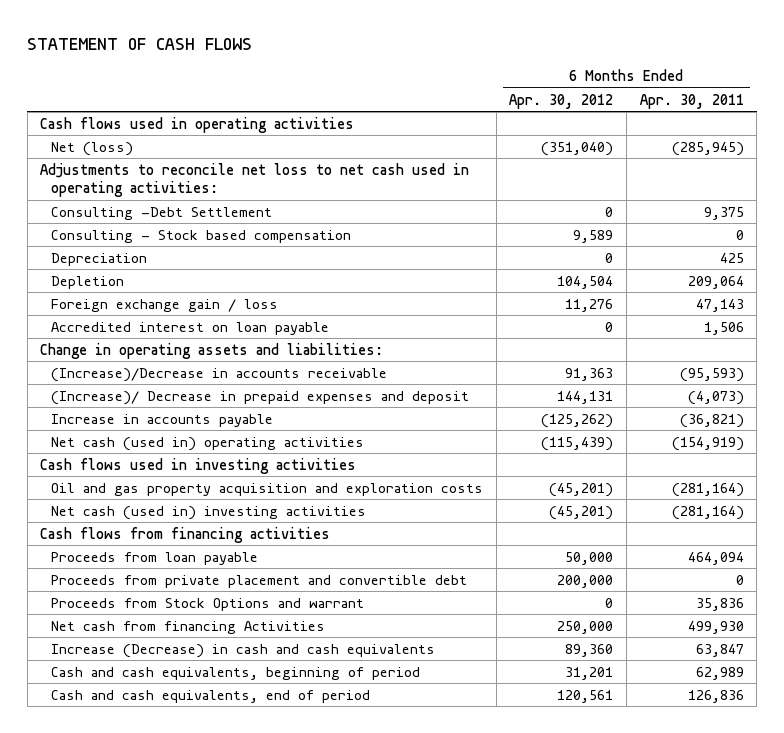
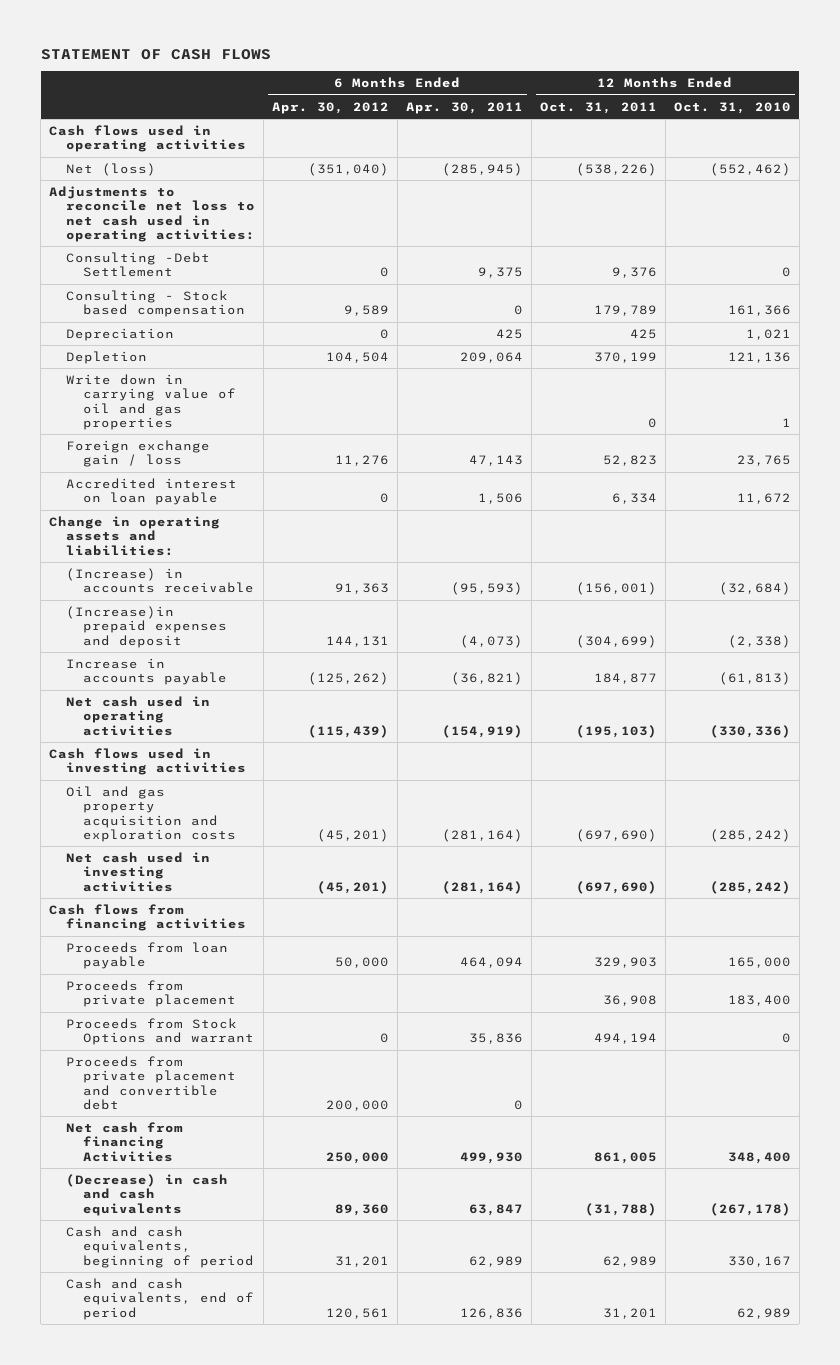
- | 6 Months Ended Apr. 30, 2012 | 6 Months Ended Apr. 30, 2011
+ | 6 Months Ended Apr. 30, 2012 | 6 Months Ended Apr. 30, 2011 | 12 Months Ended Oct. 31, 2011 | 12 Months Ended Oct. 31, 2010
+ Write down in carrying value of oil and gas properties | | | 0 | 1
- (Increase)/Decrease in accounts receivable | 91,363 | (95,593)
- (Increase)/ Decrease in prepaid expenses and deposit | 144,131 | (4,073)
+ (Increase) in accounts receivable | 91,363 | (95,593) | (156,001) | (32,684)
+ (Increase)in prepaid expenses and deposit | 144,131 | (4,073) | (304,699) | (2,338)
- Net cash (used in) operating activities | (115,439) | (154,919)
+ Net cash used in operating activities | (115,439) | (154,919) | (195,103) | (330,336)
- Net cash (used in) investing activities | (45,201) | (281,164)
+ Net cash used in investing activities | (45,201) | (281,164) | (697,690) | (285,242)
+ Proceeds from private placement | | | 36,908 | 183,400
moved down: Proceeds from private placement and convertible debt | 200,000 | 0 | |
- Increase (Decrease) in cash and cash equivalents | 89,360 | 63,847
+ (Decrease) in cash and cash equivalents | 89,360 | 63,847 | (31,788) | (267,178)

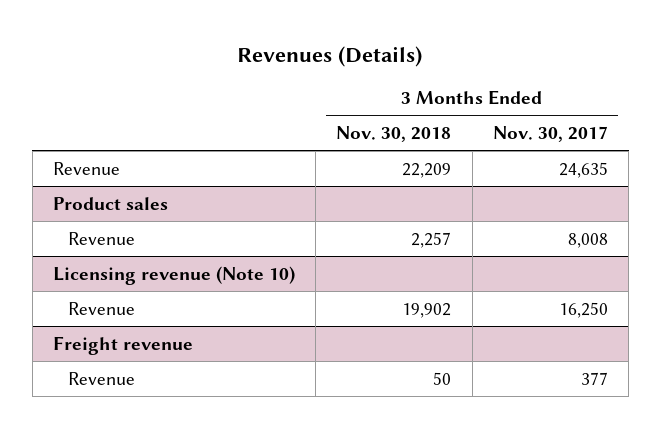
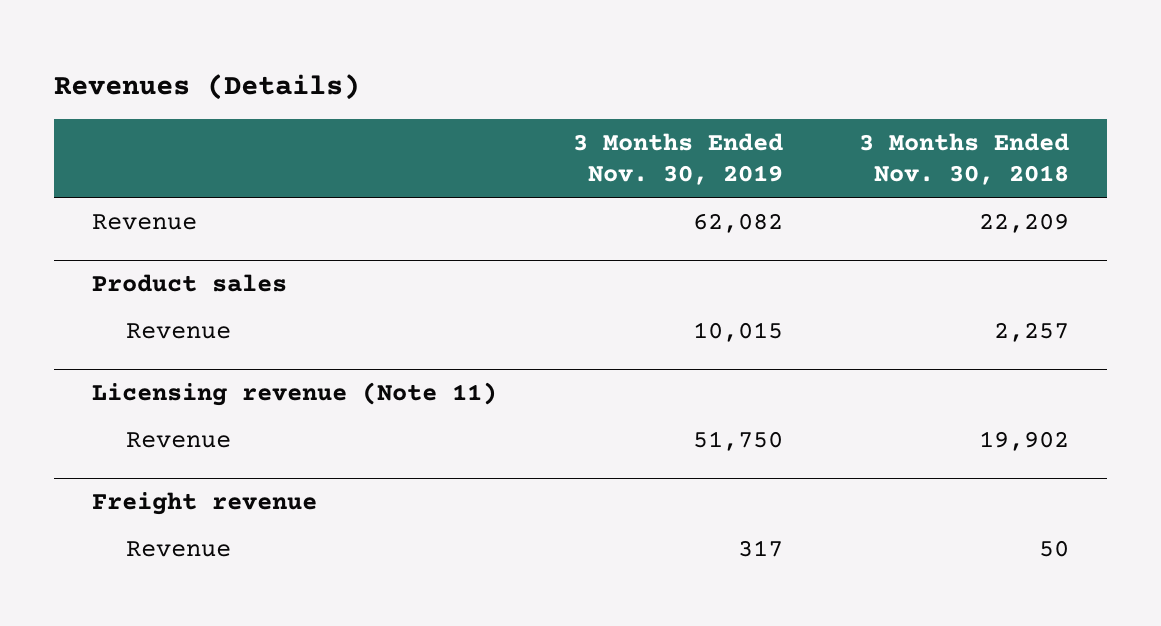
- | 3 Months Ended Nov. 30, 2018 | 3 Months Ended Nov. 30, 2017
+ | 3 Months Ended Nov. 30, 2019 | 3 Months Ended Nov. 30, 2018
- Licensing revenue (Note 10)
+ Licensing revenue (Note 11)

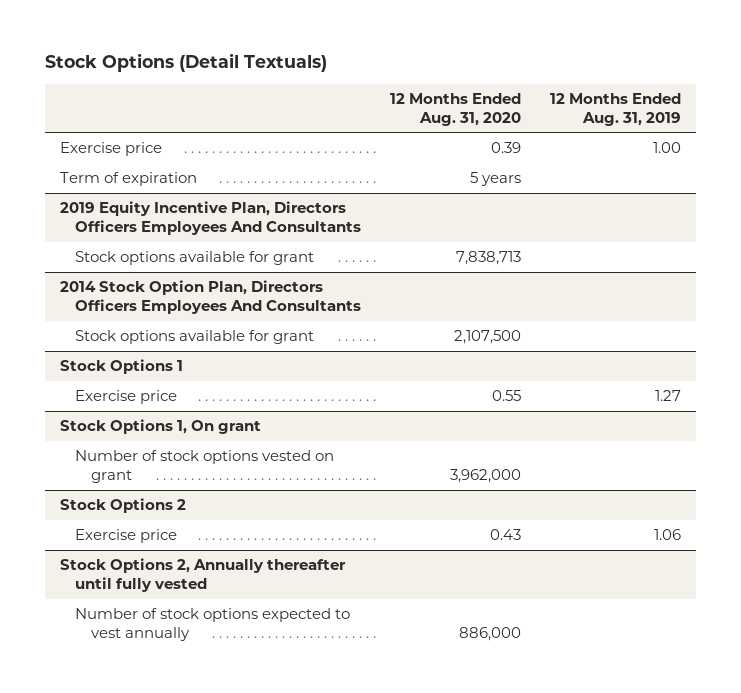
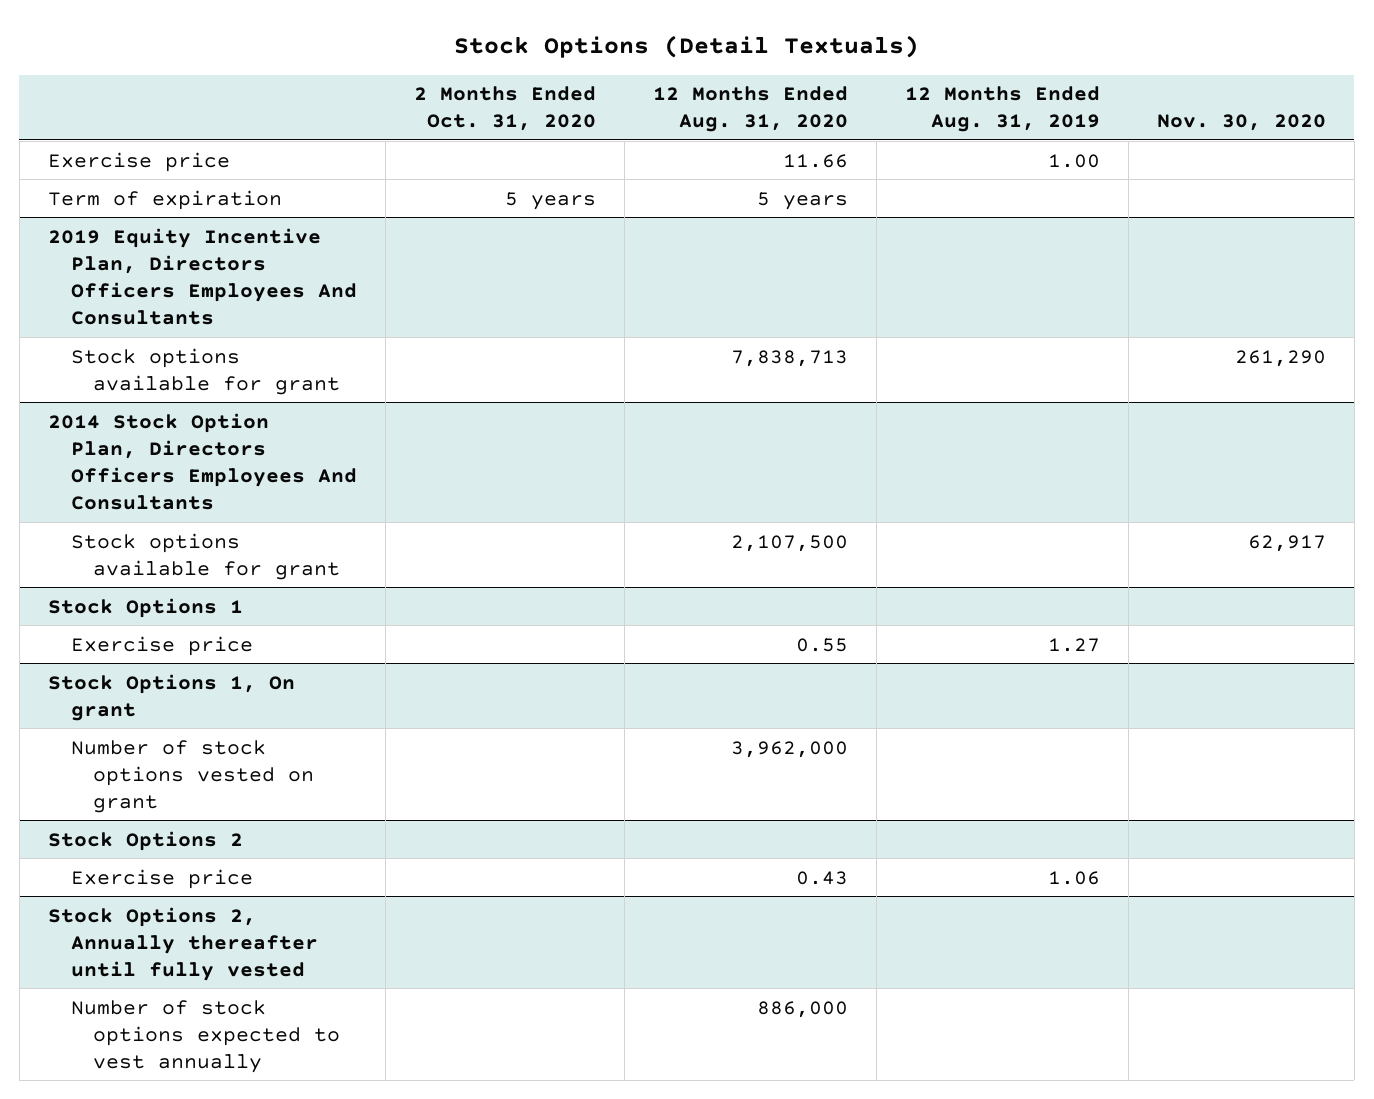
- | 12 Months Ended Aug. 31, 2020 | 12 Months Ended Aug. 31, 2019
+ | 2 Months Ended Oct. 31, 2020 | 12 Months Ended Aug. 31, 2020 | 12 Months Ended Aug. 31, 2019 | Nov. 30, 2020
- Exercise price | 0.39 | 1.00
+ Exercise price | | 11.66 | 1.00 |

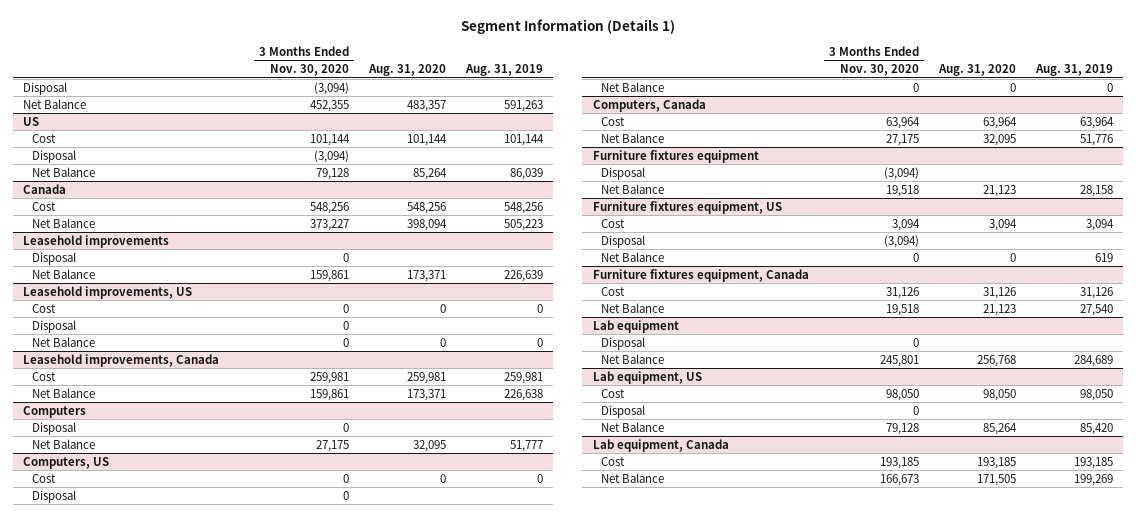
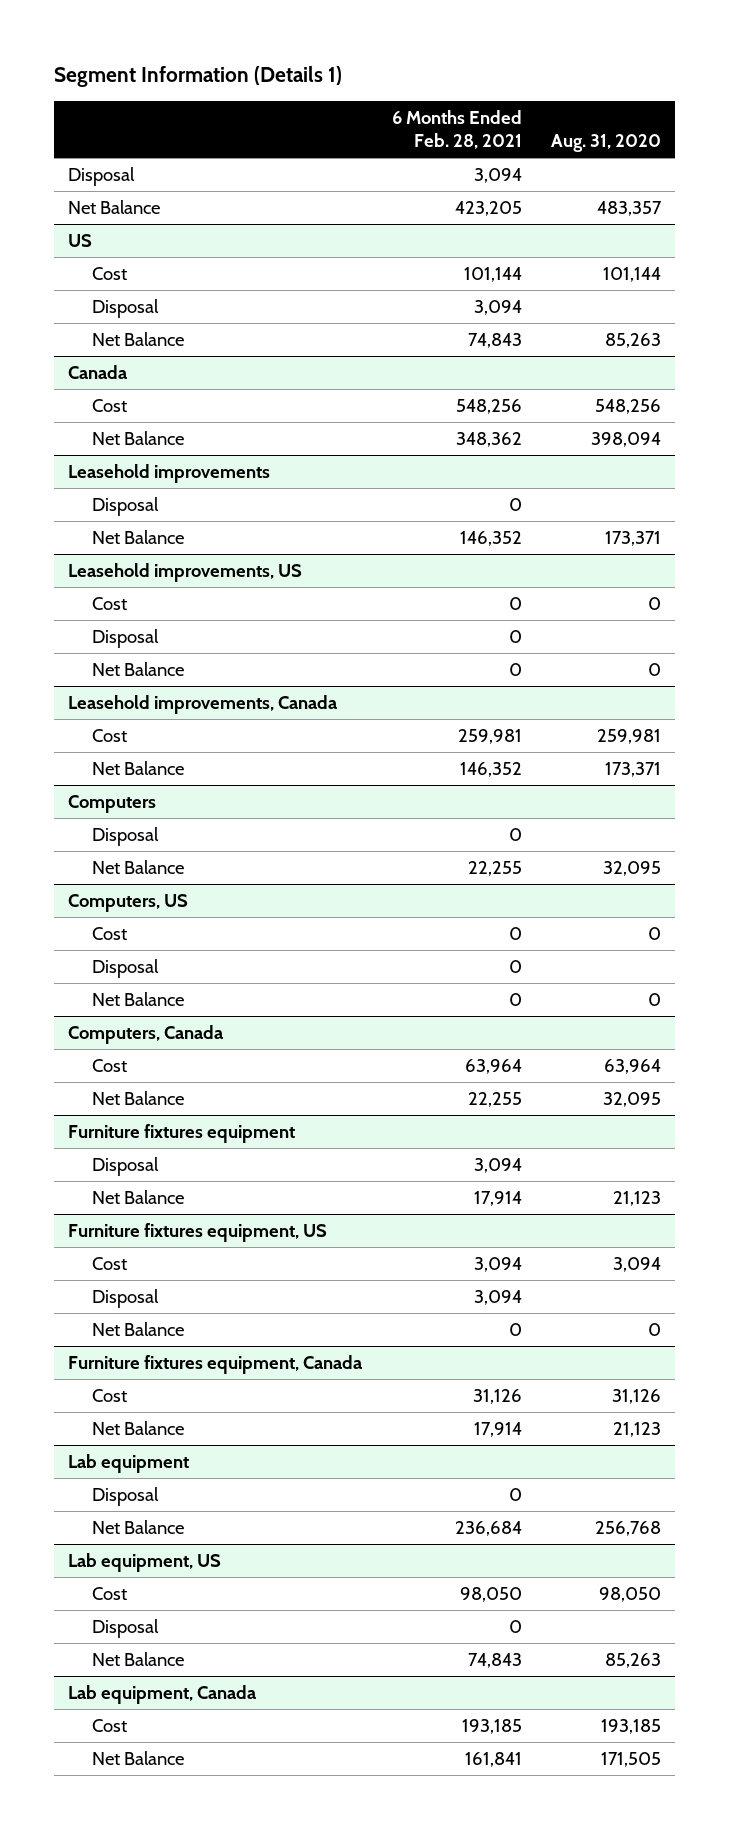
- | 3 Months Ended Nov. 30, 2020 | Aug. 31, 2020 | Aug. 31, 2019
+ | 6 Months Ended Feb. 28, 2021 | Aug. 31, 2020
@ US
- Net Balance | 79,128 | 85,264 | 86,039
+ Net Balance | 74,843 | 85,263
@ Lab equipment, US
- Net Balance | 79,128 | 85,264 | 85,420
+ Net Balance | 74,843 | 85,263

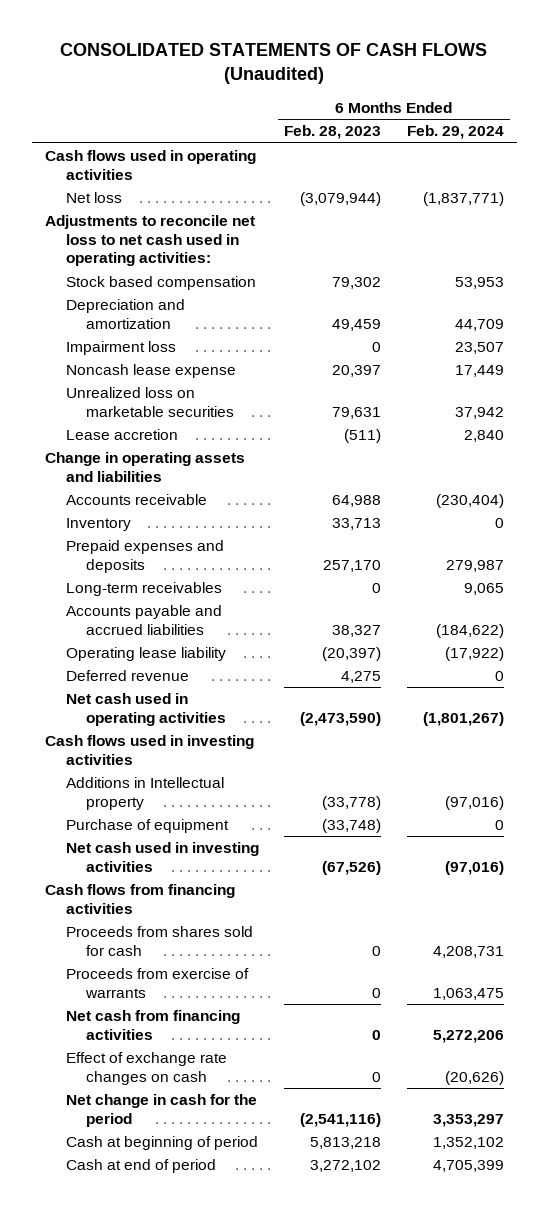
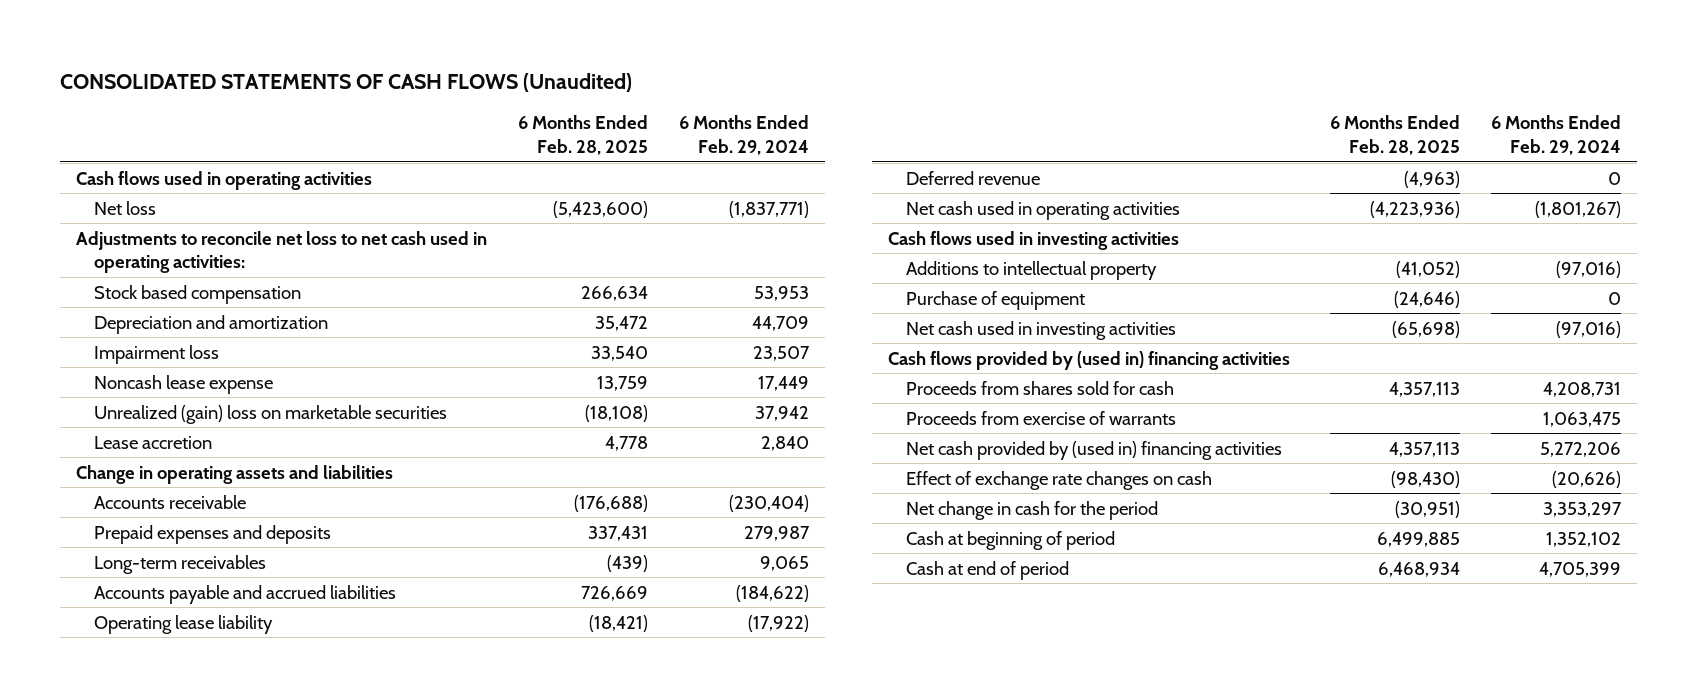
- | 6 Months Ended Feb. 28, 2023 | 6 Months Ended Feb. 29, 2024
+ | 6 Months Ended Feb. 28, 2025 | 6 Months Ended Feb. 29, 2024
- Unrealized loss on marketable securities | 79,631 | 37,942
+ Unrealized (gain) loss on marketable securities | (18,108) | 37,942
- Inventory | 33,713 | 0
- Additions in Intellectual property | (33,778) | (97,016)
+ Additions to intellectual property | (41,052) | (97,016)
- Cash flows from financing activities
+ Cash flows provided by (used in) financing activities
- Net cash from financing activities | 0 | 5,272,206
+ Net cash provided by (used in) financing activities | 4,357,113 | 5,272,206

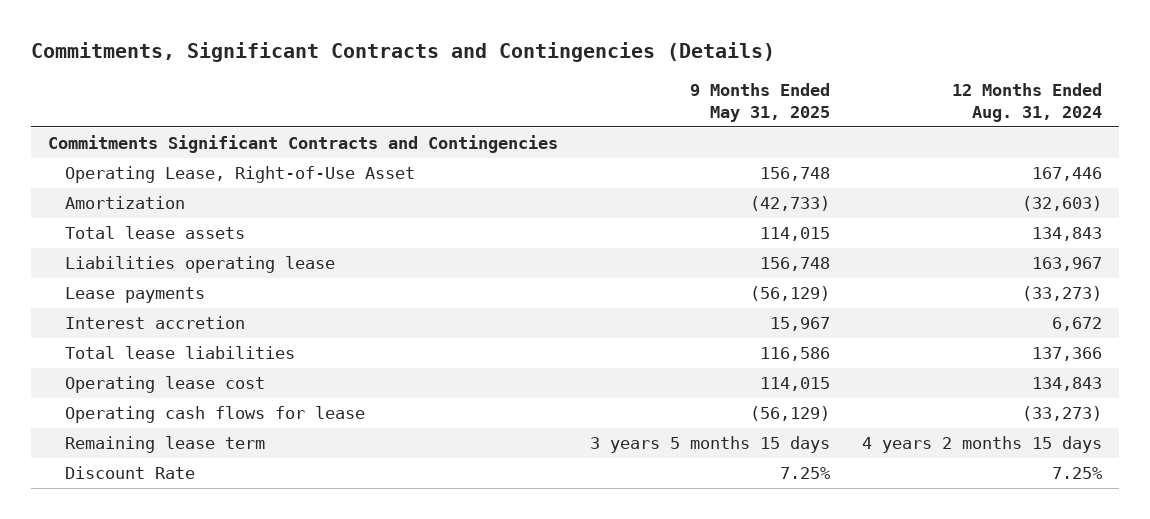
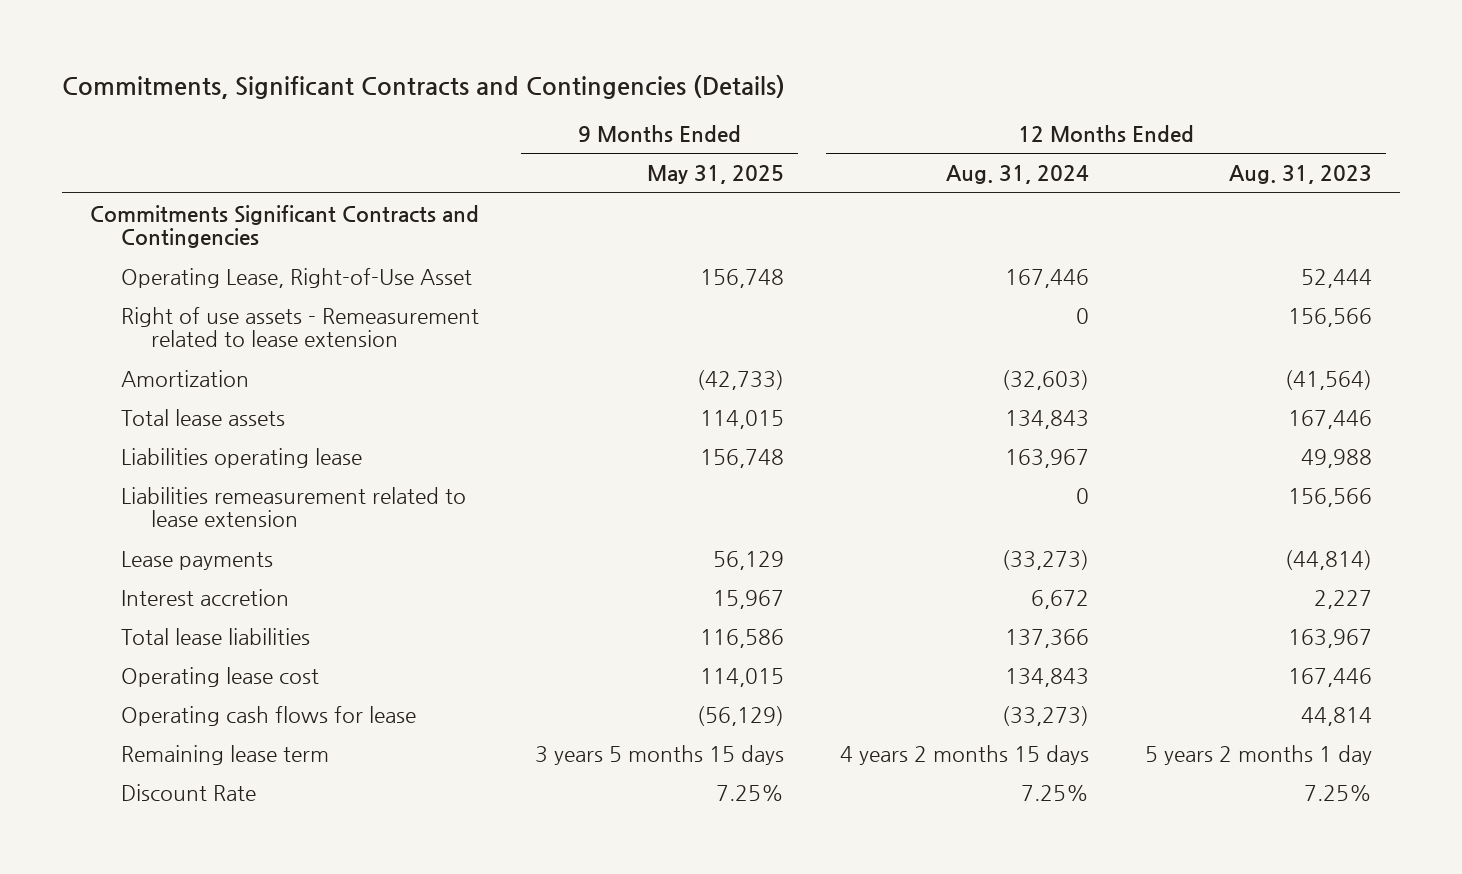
- | 9 Months Ended May 31, 2025 | 12 Months Ended Aug. 31, 2024
+ | 9 Months Ended May 31, 2025 | 12 Months Ended Aug. 31, 2024 | 12 Months Ended Aug. 31, 2023
+ Right of use assets - Remeasurement related to lease extension | | 0 | 156,566
- Lease payments | (56,129) | (33,273)
+ Liabilities remeasurement related to lease extension | | 0 | 156,566
+ Lease payments | 56,129 | (33,273) | (44,814)

